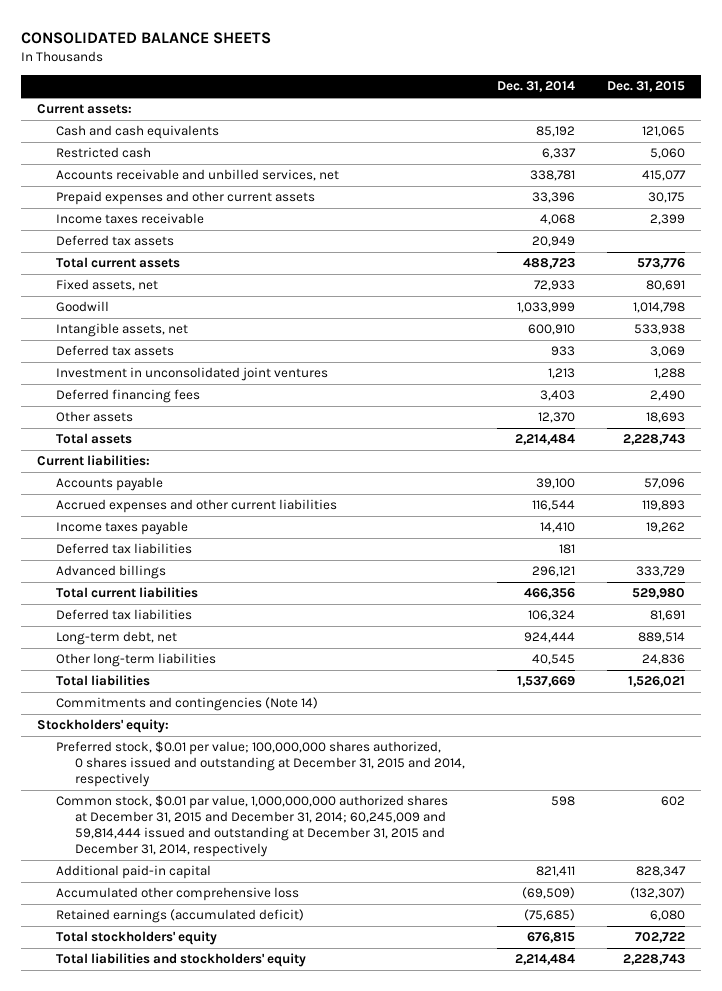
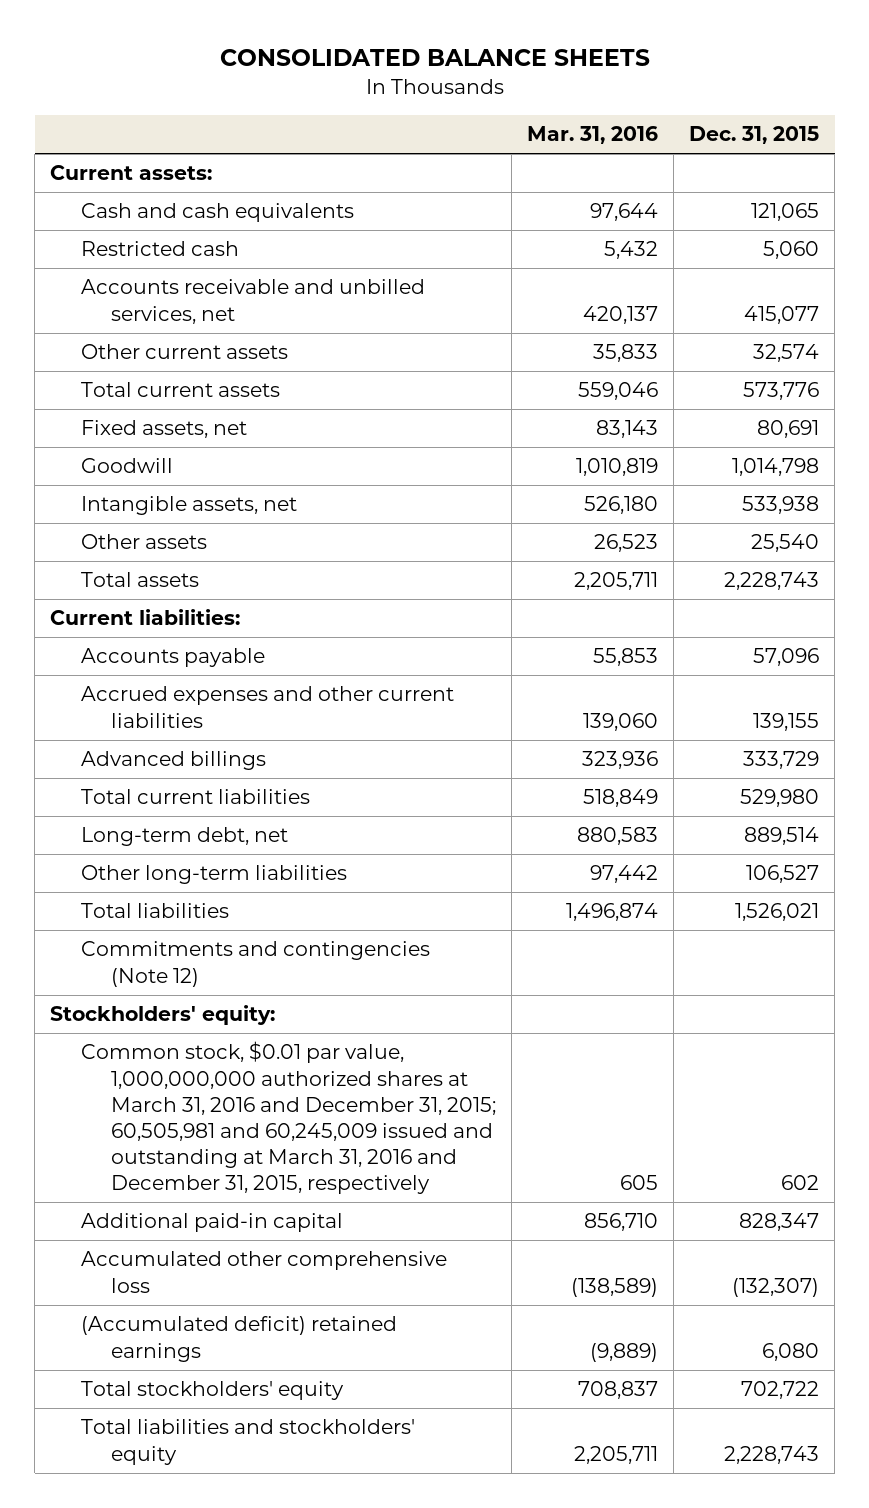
- | Dec. 31, 2014 | Dec. 31, 2015
+ | Mar. 31, 2016 | Dec. 31, 2015
- Prepaid expenses and other current assets | 33,396 | 30,175
- Income taxes receivable | 4,068 | 2,399
- Deferred tax assets | 20,949 |
+ Other current assets | 35,833 | 32,574
- Deferred tax assets | 933 | 3,069
- Investment in unconsolidated joint ventures | 1,213 | 1,288
- Deferred financing fees | 3,403 | 2,490
- Other assets | 12,370 | 18,693
+ Other assets | 26,523 | 25,540
- Accrued expenses and other current liabilities | 116,544 | 119,893
- Income taxes payable | 14,410 | 19,262
- Deferred tax liabilities | 181 |
+ Accrued expenses and other current liabilities | 139,060 | 139,155
- Deferred tax liabilities | 106,324 | 81,691
- Other long-term liabilities | 40,545 | 24,836
+ Other long-term liabilities | 97,442 | 106,527
- Commitments and contingencies (Note 14)
+ Commitments and contingencies (Note 12)
- Preferred stock, $0.01 per value; 100,000,000 shares authorized, 0 shares issued and outstanding at December 31, 2015 and 2014, respectively
- Common stock, $0.01 par value, 1,000,000,000 authorized shares at December 31, 2015 and December 31, 2014; 60,245,009 and 59,814,444 issued and outstanding at December 31, 2015 and December 31, 2014, respectively | 598 | 602
+ Common stock, $0.01 par value, 1,000,000,000 authorized shares at March 31, 2016 and December 31, 2015; 60,505,981 and 60,245,009 issued and outstanding at March 31, 2016 and December 31, 2015, respectively | 605 | 602
- Retained earnings (accumulated deficit) | (75,685) | 6,080
+ (Accumulated deficit) retained earnings | (9,889) | 6,080

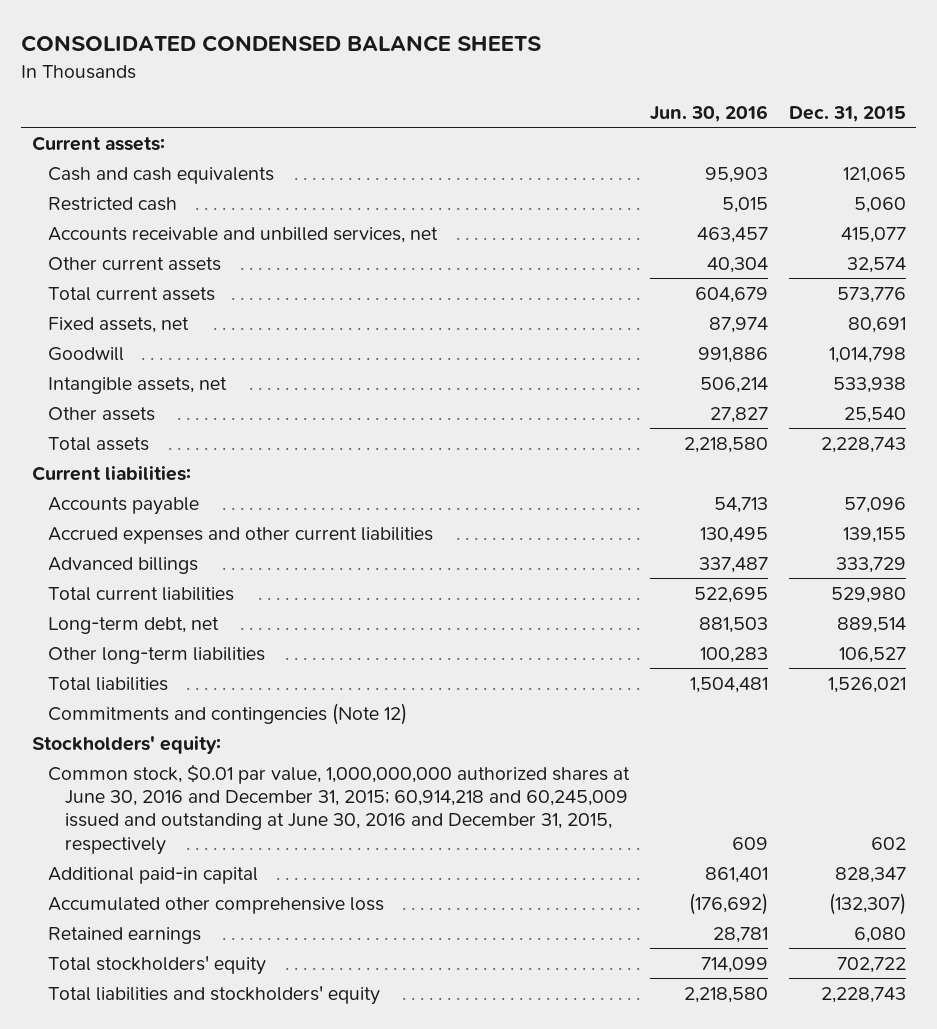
- CONSOLIDATED BALANCE SHEETS
+ CONSOLIDATED CONDENSED BALANCE SHEETS
- | Mar. 31, 2016 | Dec. 31, 2015
+ | Jun. 30, 2016 | Dec. 31, 2015
- Common stock, $0.01 par value, 1,000,000,000 authorized shares at March 31, 2016 and December 31, 2015; 60,505,981 and 60,245,009 issued and outstanding at March 31, 2016 and December 31, 2015, respectively | 605 | 602
+ Common stock, $0.01 par value, 1,000,000,000 authorized shares at June 30, 2016 and December 31, 2015; 60,914,218 and 60,245,009 issued and outstanding at June 30, 2016 and December 31, 2015, respectively | 609 | 602
- (Accumulated deficit) retained earnings | (9,889) | 6,080
+ Retained earnings | 28,781 | 6,080

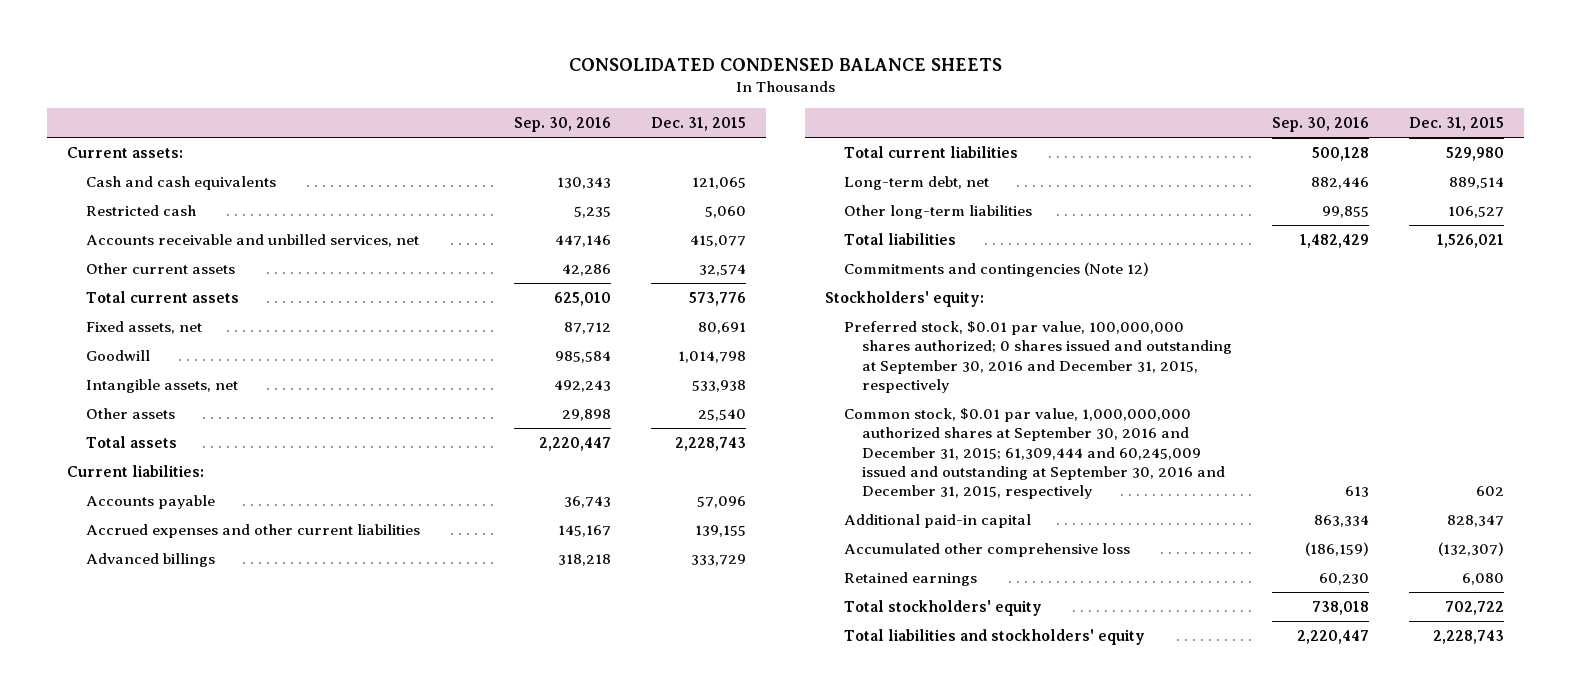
- | Jun. 30, 2016 | Dec. 31, 2015
+ | Sep. 30, 2016 | Dec. 31, 2015
- Common stock, $0.01 par value, 1,000,000,000 authorized shares at June 30, 2016 and December 31, 2015; 60,914,218 and 60,245,009 issued and outstanding at June 30, 2016 and December 31, 2015, respectively | 609 | 602
+ Preferred stock, $0.01 par value, 100,000,000 shares authorized; 0 shares issued and outstanding at September 30, 2016 and December 31, 2015, respectively
+ Common stock, $0.01 par value, 1,000,000,000 authorized shares at September 30, 2016 and December 31, 2015; 61,309,444 and 60,245,009 issued and outstanding at September 30, 2016 and December 31, 2015, respectively | 613 | 602

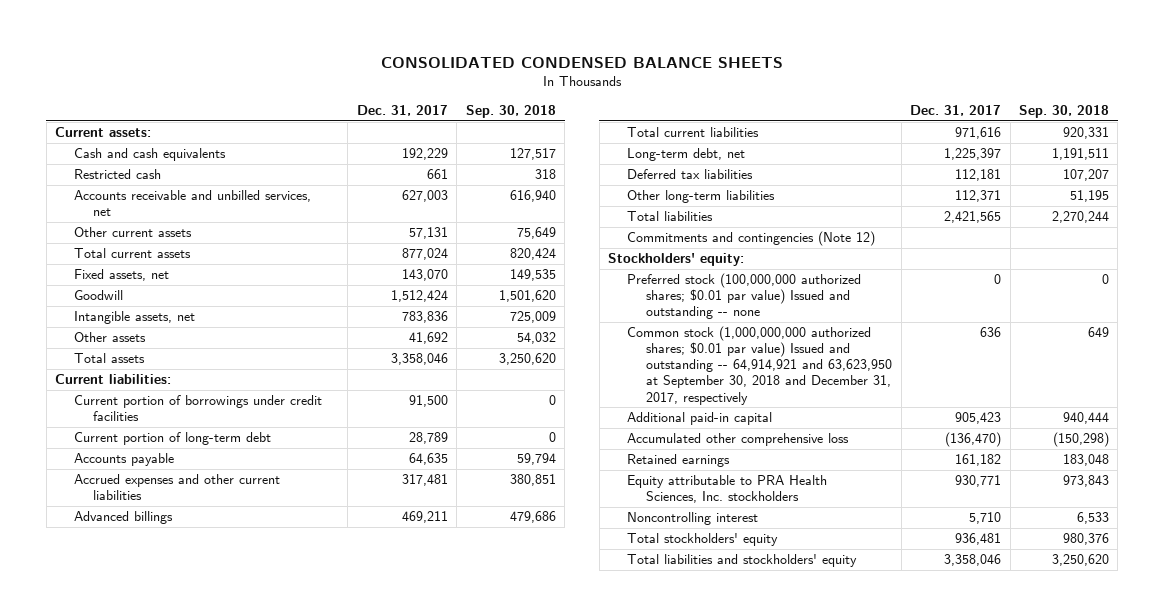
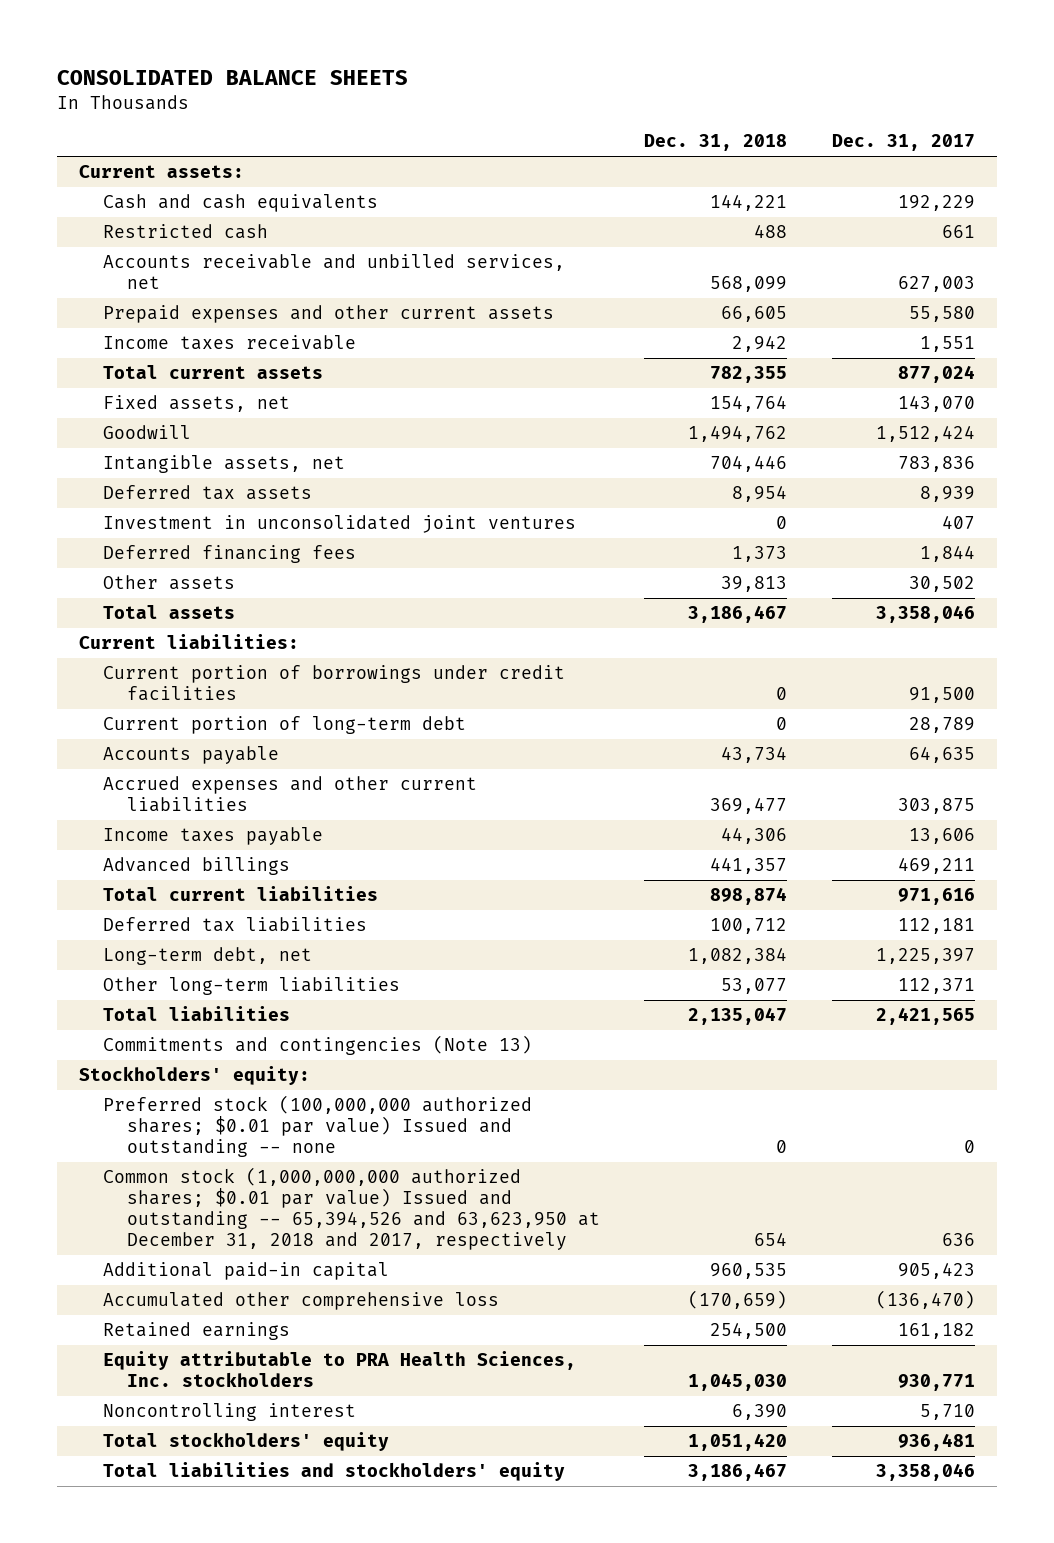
- CONSOLIDATED CONDENSED BALANCE SHEETS
+ CONSOLIDATED BALANCE SHEETS
- | Dec. 31, 2017 | Sep. 30, 2018
+ | Dec. 31, 2018 | Dec. 31, 2017
- Other current assets | 57,131 | 75,649
+ Prepaid expenses and other current assets | 66,605 | 55,580
+ Income taxes receivable | 2,942 | 1,551
- Other assets | 41,692 | 54,032
+ Deferred tax assets | 8,954 | 8,939
+ Investment in unconsolidated joint ventures | 0 | 407
+ Deferred financing fees | 1,373 | 1,844
+ Other assets | 39,813 | 30,502
- Accrued expenses and other current liabilities | 317,481 | 380,851
+ Accrued expenses and other current liabilities | 369,477 | 303,875
+ Income taxes payable | 44,306 | 13,606
moved down: Long-term debt, net | 1,082,384 | 1,225,397
- Commitments and contingencies (Note 12)
+ Commitments and contingencies (Note 13)
- Common stock (1,000,000,000 authorized shares; $0.01 par value) Issued and outstanding -- 64,914,921 and 63,623,950 at September 30, 2018 and December 31, 2017, respectively | 636 | 649
+ Common stock (1,000,000,000 authorized shares; $0.01 par value) Issued and outstanding -- 65,394,526 and 63,623,950 at December 31, 2018 and 2017, respectively | 654 | 636

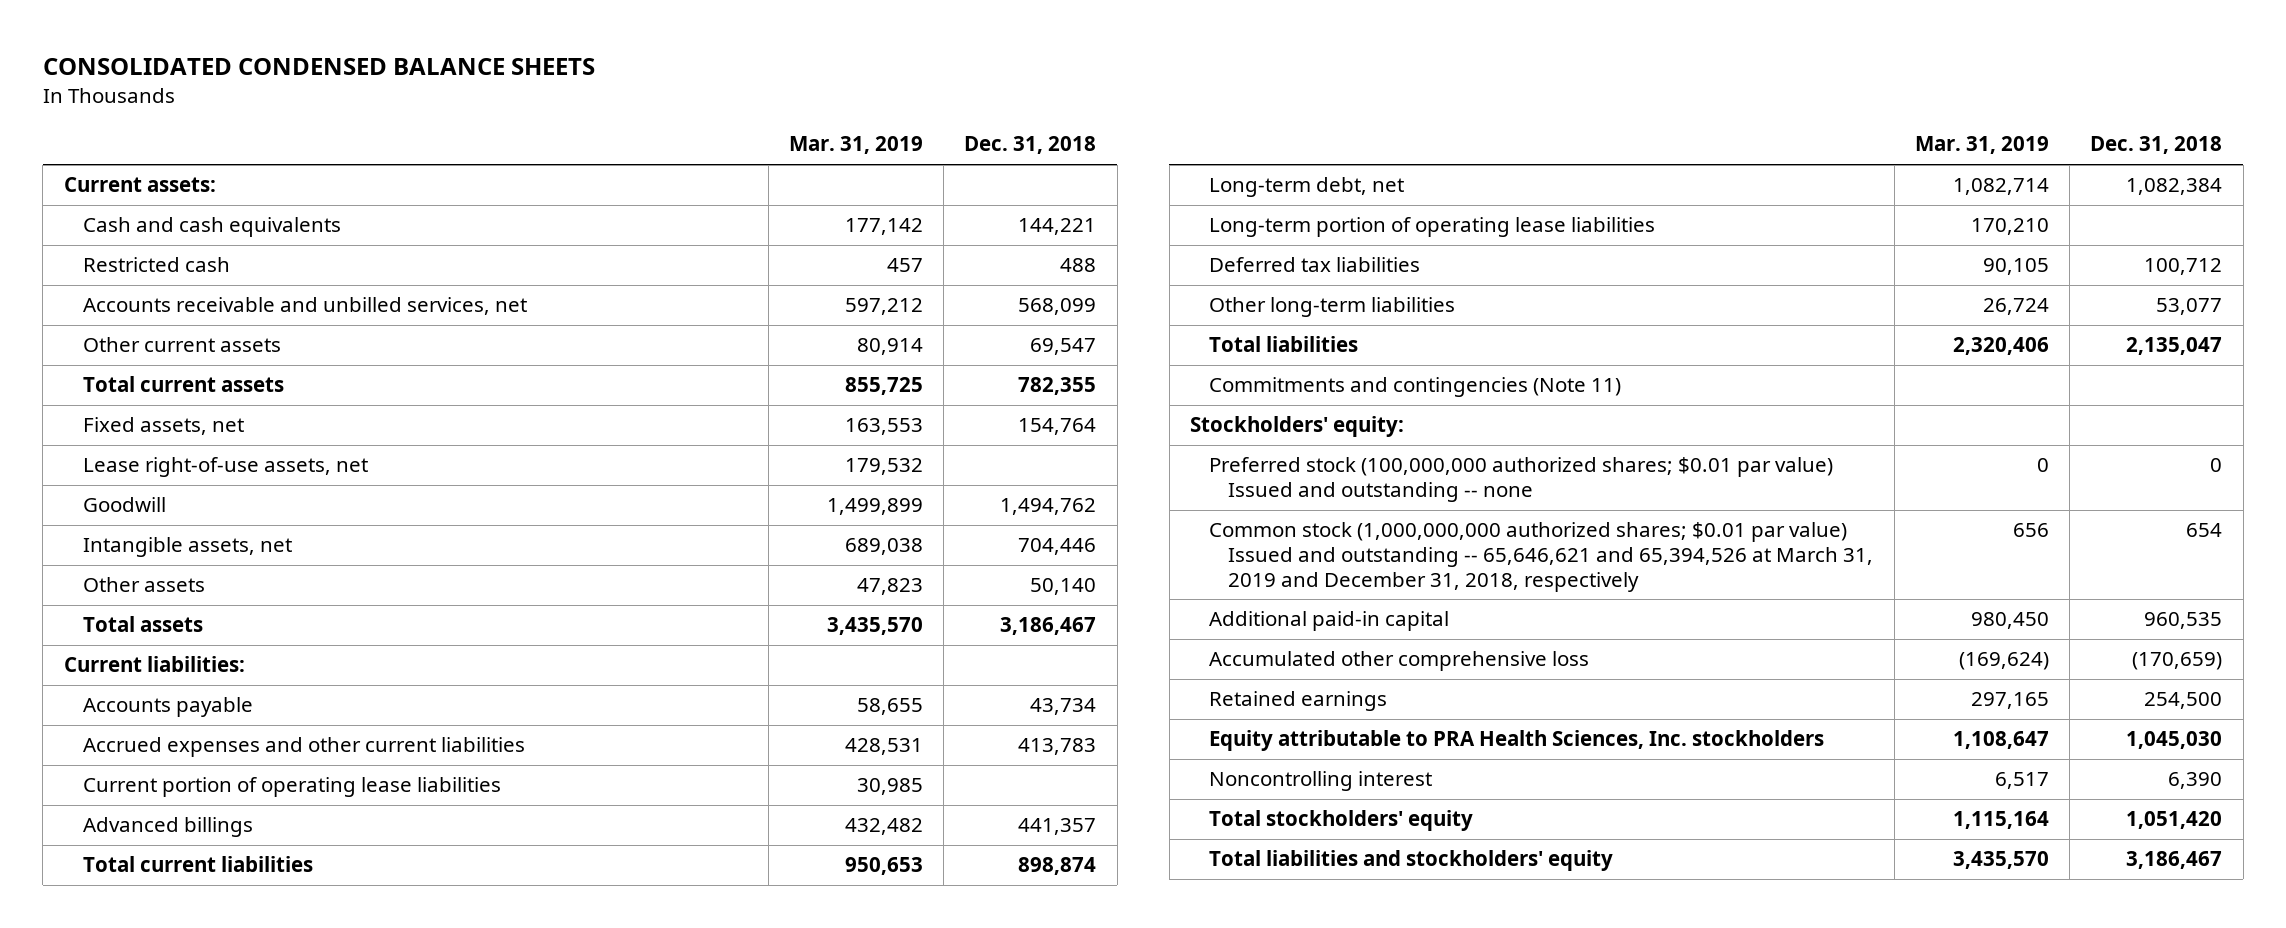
- CONSOLIDATED BALANCE SHEETS
+ CONSOLIDATED CONDENSED BALANCE SHEETS
- | Dec. 31, 2018 | Dec. 31, 2017
+ | Mar. 31, 2019 | Dec. 31, 2018
- Prepaid expenses and other current assets | 66,605 | 55,580
- Income taxes receivable | 2,942 | 1,551
+ Other current assets | 80,914 | 69,547
+ Lease right-of-use assets, net | 179,532 |
- Deferred tax assets | 8,954 | 8,939
- Investment in unconsolidated joint ventures | 0 | 407
- Deferred financing fees | 1,373 | 1,844
- Other assets | 39,813 | 30,502
+ Other assets | 47,823 | 50,140
- Current portion of borrowings under credit facilities | 0 | 91,500
- Current portion of long-term debt | 0 | 28,789
- Accrued expenses and other current liabilities | 369,477 | 303,875
- Income taxes payable | 44,306 | 13,606
+ Accrued expenses and other current liabilities | 428,531 | 413,783
+ Current portion of operating lease liabilities | 30,985 |
+ Long-term portion of operating lease liabilities | 170,210 |
moved down: Deferred tax liabilities | 90,105 | 100,712
- Commitments and contingencies (Note 13)
+ Commitments and contingencies (Note 11)
- Common stock (1,000,000,000 authorized shares; $0.01 par value) Issued and outstanding -- 65,394,526 and 63,623,950 at December 31, 2018 and 2017, respectively | 654 | 636
+ Common stock (1,000,000,000 authorized shares; $0.01 par value) Issued and outstanding -- 65,646,621 and 65,394,526 at March 31, 2019 and December 31, 2018, respectively | 656 | 654

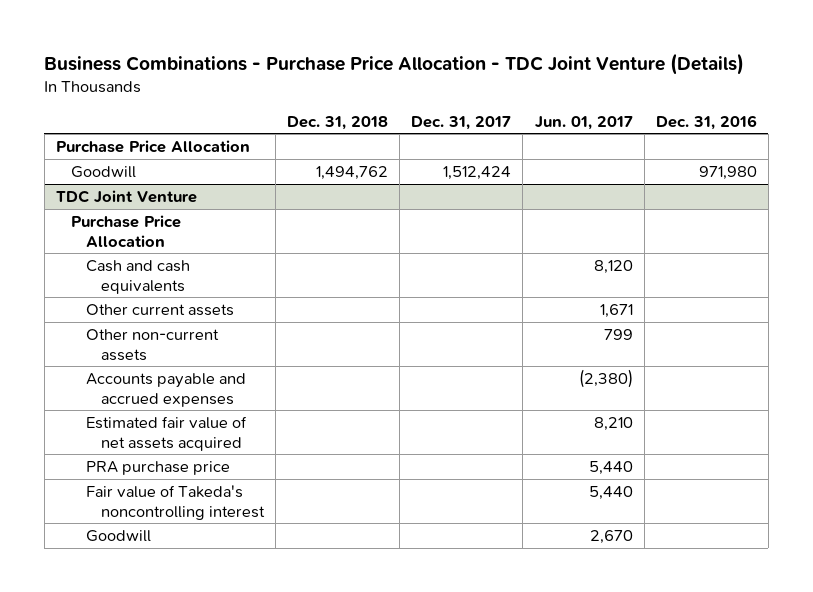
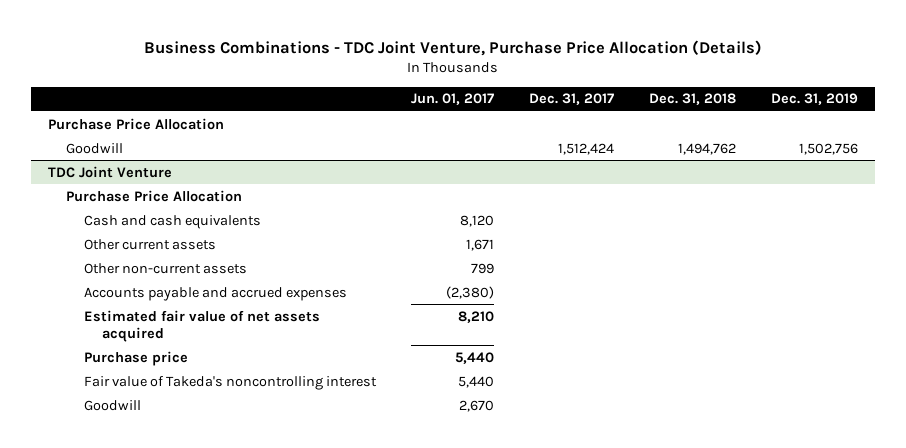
- Business Combinations - Purchase Price Allocation - TDC Joint Venture (Details)
+ Business Combinations - TDC Joint Venture, Purchase Price Allocation (Details)
- | Dec. 31, 2018 | Dec. 31, 2017 | Jun. 01, 2017 | Dec. 31, 2016
+ | Jun. 01, 2017 | Dec. 31, 2017 | Dec. 31, 2018 | Dec. 31, 2019
@ TDC Joint Venture
- PRA purchase price | | | 5,440 |
+ Purchase price | 5,440 | | |

